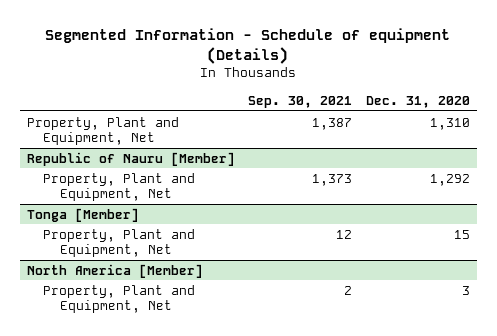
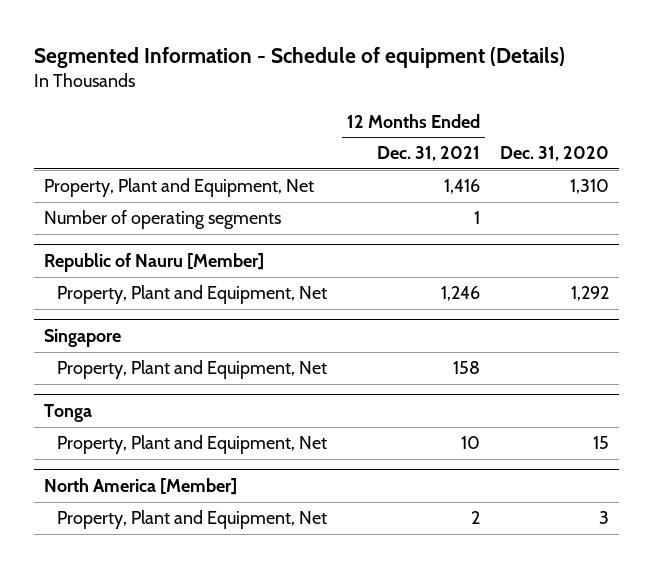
- | Sep. 30, 2021 | Dec. 31, 2020
+ | 12 Months Ended Dec. 31, 2021 | Dec. 31, 2020
+ Number of operating segments | 1 |
- Tonga [Member]
+ Singapore
+ Property, Plant and Equipment, Net | 158 |
+ Tonga

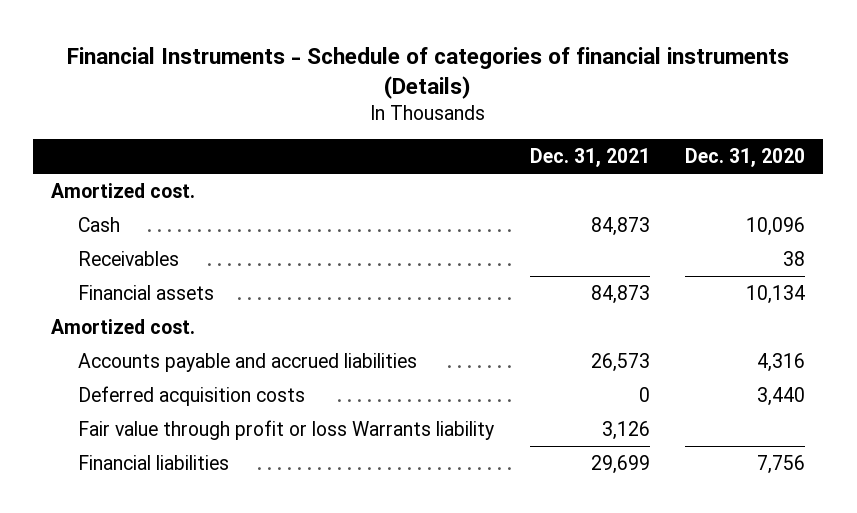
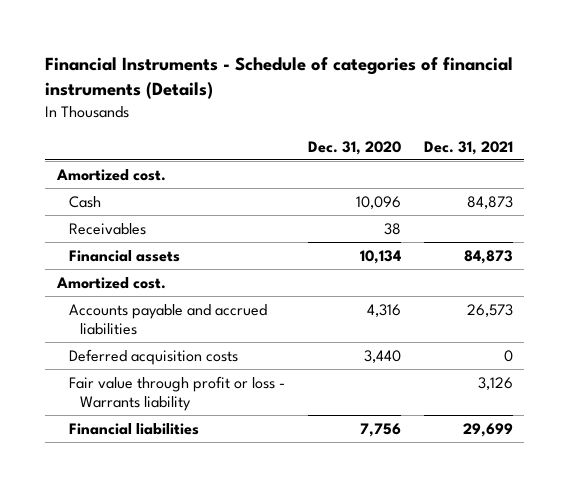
- | Dec. 31, 2021 | Dec. 31, 2020
+ | Dec. 31, 2020 | Dec. 31, 2021
- Fair value through profit or loss Warrants liability | 3,126 |
+ Fair value through profit or loss - Warrants liability | | 3,126

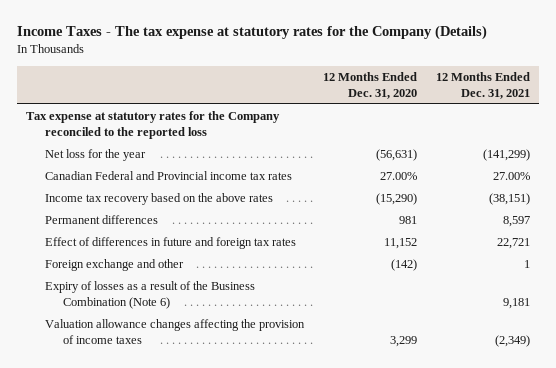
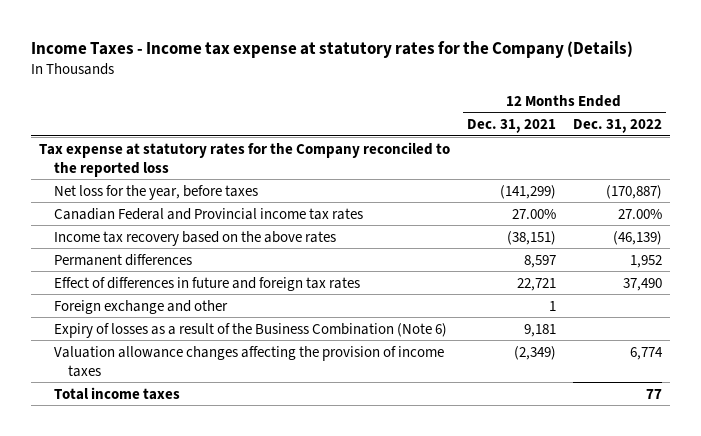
- Income Taxes - The tax expense at statutory rates for the Company (Details)
+ Income Taxes - Income tax expense at statutory rates for the Company (Details)
- | 12 Months Ended Dec. 31, 2020 | 12 Months Ended Dec. 31, 2021
+ | 12 Months Ended Dec. 31, 2021 | 12 Months Ended Dec. 31, 2022
- Net loss for the year | (56,631) | (141,299)
+ Net loss for the year, before taxes | (141,299) | (170,887)
+ Total income taxes | | 77

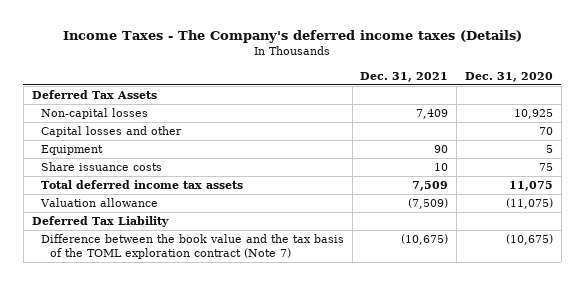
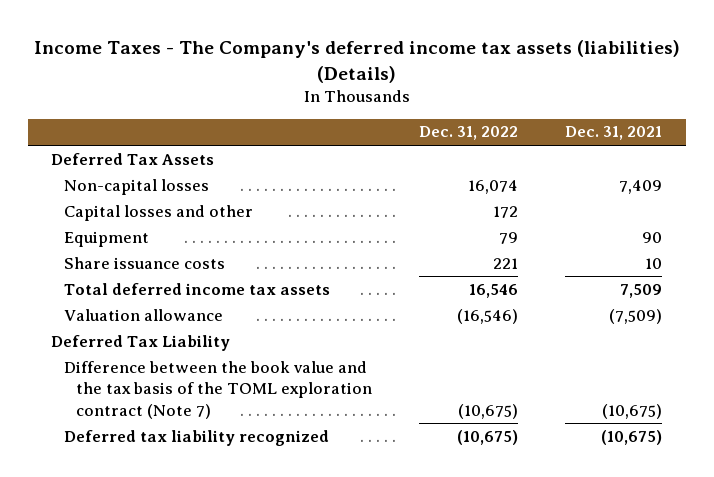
- Income Taxes - The Company's deferred income taxes (Details)
+ Income Taxes - The Company's deferred income tax assets (liabilities) (Details)
- | Dec. 31, 2021 | Dec. 31, 2020
+ | Dec. 31, 2022 | Dec. 31, 2021
+ Deferred tax liability recognized | (10,675) | (10,675)

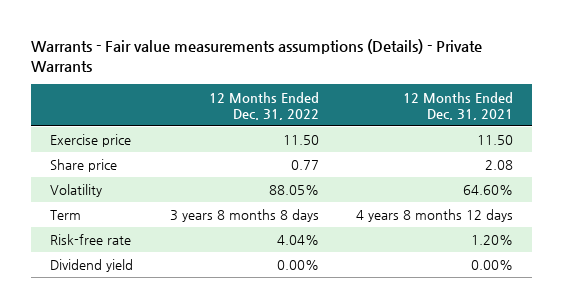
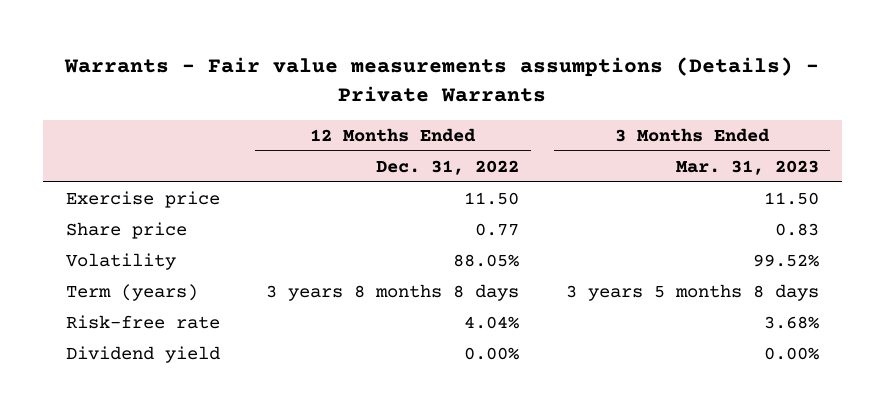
- | 12 Months Ended Dec. 31, 2022 | 12 Months Ended Dec. 31, 2021
+ | 12 Months Ended Dec. 31, 2022 | 3 Months Ended Mar. 31, 2023
- Term | 3 years 8 months 8 days | 4 years 8 months 12 days
+ Term (years) | 3 years 8 months 8 days | 3 years 5 months 8 days

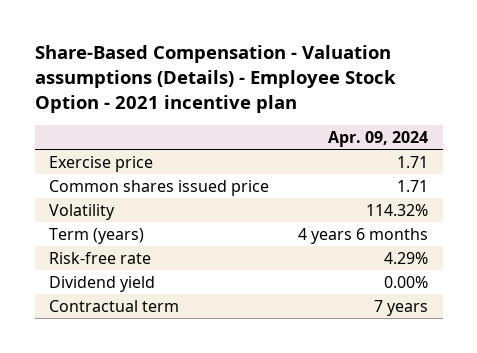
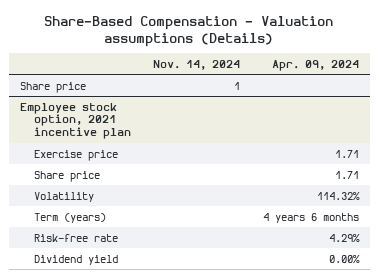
- Share-Based Compensation - Valuation assumptions (Details) - Employee Stock Option - 2021 incentive plan
+ Share-Based Compensation - Valuation assumptions (Details)
- | Apr. 09, 2024
+ | Nov. 14, 2024 | Apr. 09, 2024
+ Share price | 1 |
+ Employee stock option, 2021 incentive plan
- Common shares issued price | 1.71
+ Share price | | 1.71
- Contractual term | 7 years

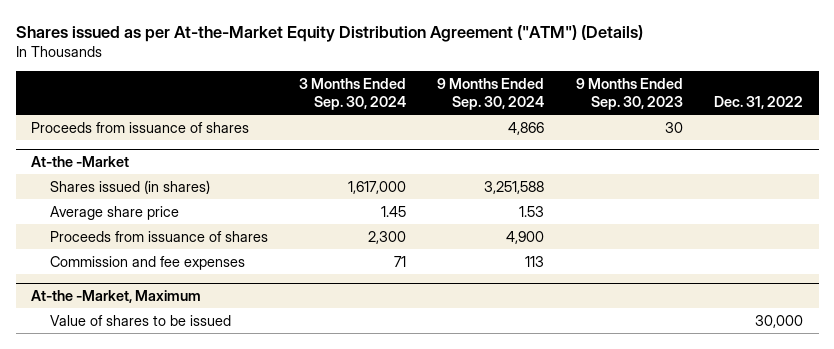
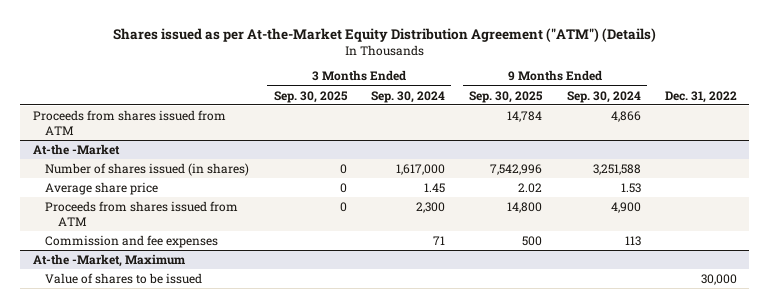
- | 3 Months Ended Sep. 30, 2024 | 9 Months Ended Sep. 30, 2024 | 9 Months Ended Sep. 30, 2023 | Dec. 31, 2022
+ | 3 Months Ended Sep. 30, 2025 | 3 Months Ended Sep. 30, 2024 | 9 Months Ended Sep. 30, 2025 | 9 Months Ended Sep. 30, 2024 | Dec. 31, 2022
- Proceeds from issuance of shares | | 4,866 | 30 |
+ Proceeds from shares issued from ATM | | | 14,784 | 4,866 |
@ At-the -Market
- Shares issued (in shares) | 1,617,000 | 3,251,588 | |
+ Number of shares issued (in shares) | 0 | 1,617,000 | 7,542,996 | 3,251,588 |
- Proceeds from issuance of shares | 2,300 | 4,900 | |
+ Proceeds from shares issued from ATM | 0 | 2,300 | 14,800 | 4,900 |

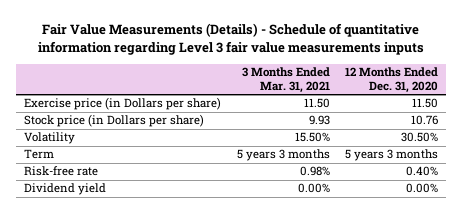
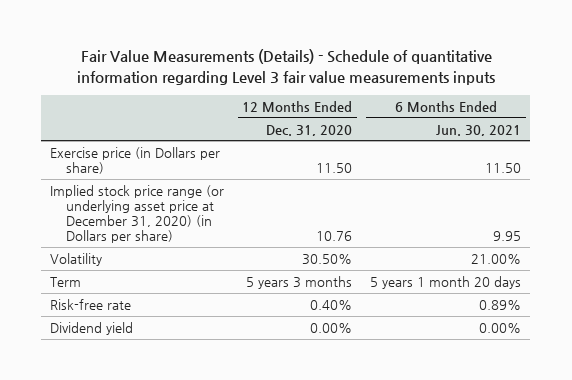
- | 3 Months Ended Mar. 31, 2021 | 12 Months Ended Dec. 31, 2020
+ | 12 Months Ended Dec. 31, 2020 | 6 Months Ended Jun. 30, 2021
- Stock price (in Dollars per share) | 9.93 | 10.76
+ Implied stock price range (or underlying asset price at December 31, 2020) (in Dollars per share) | 10.76 | 9.95

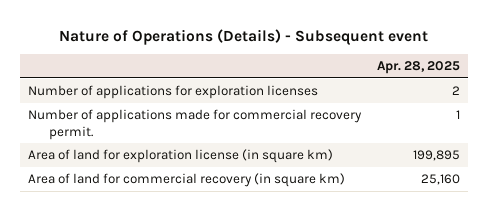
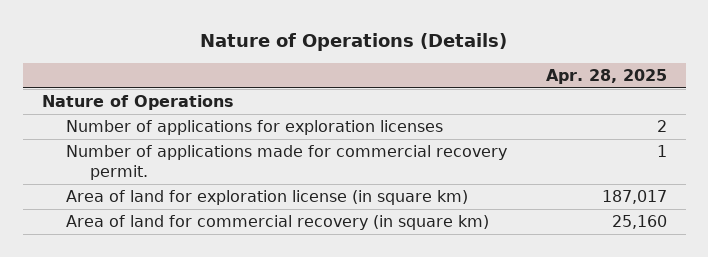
- Nature of Operations (Details) - Subsequent event
+ Nature of Operations (Details)
+ Nature of Operations
- Area of land for exploration license (in square km) | 199,895
+ Area of land for exploration license (in square km) | 187,017

